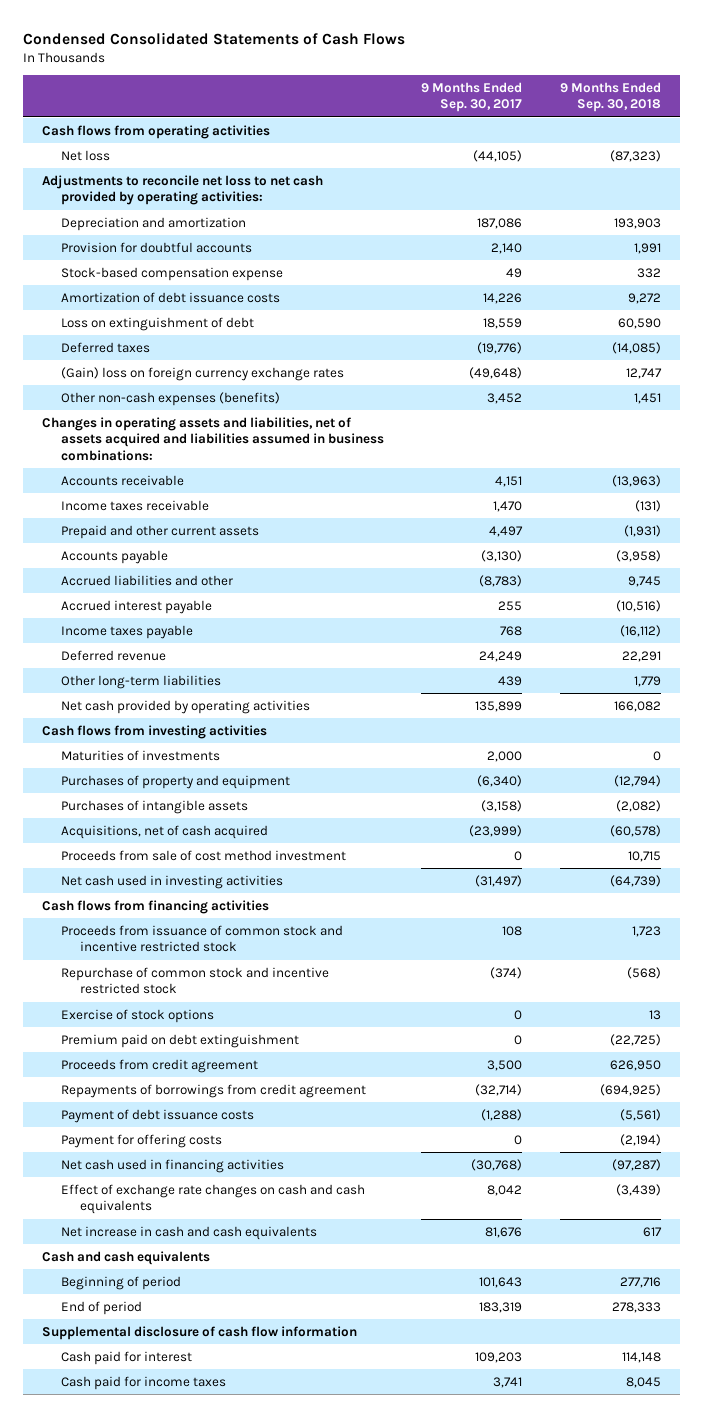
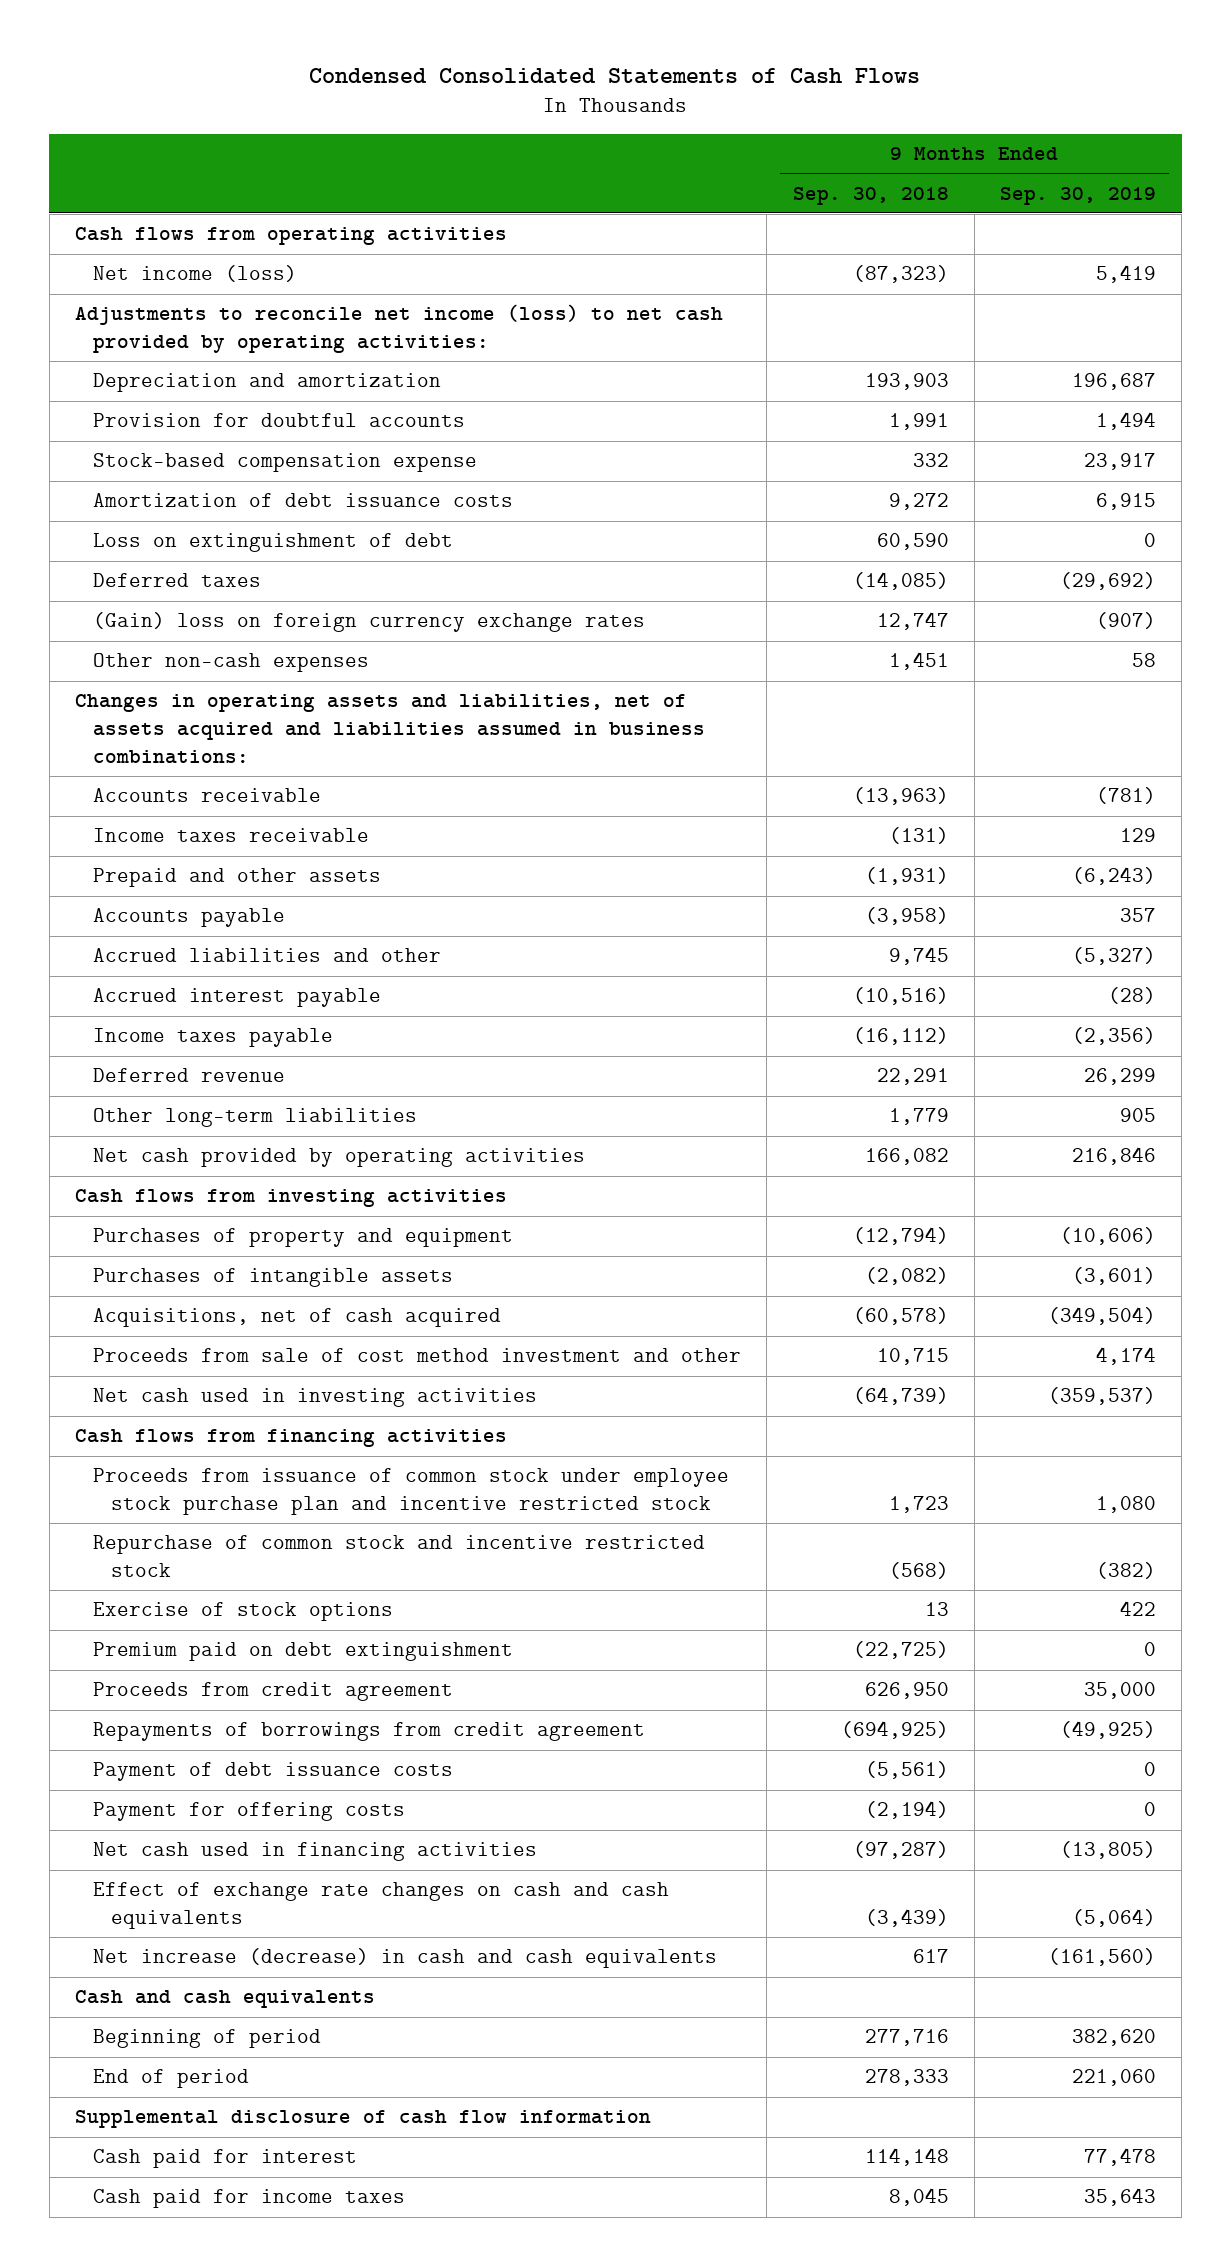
- | 9 Months Ended Sep. 30, 2017 | 9 Months Ended Sep. 30, 2018
+ | 9 Months Ended Sep. 30, 2018 | 9 Months Ended Sep. 30, 2019
- Net loss | (44,105) | (87,323)
- Adjustments to reconcile net loss to net cash provided by operating activities:
+ Net income (loss) | (87,323) | 5,419
+ Adjustments to reconcile net income (loss) to net cash provided by operating activities:
- Other non-cash expenses (benefits) | 3,452 | 1,451
+ Other non-cash expenses | 1,451 | 58
- Prepaid and other current assets | 4,497 | (1,931)
+ Prepaid and other assets | (1,931) | (6,243)
- Maturities of investments | 2,000 | 0
- Proceeds from sale of cost method investment | 0 | 10,715
+ Proceeds from sale of cost method investment and other | 10,715 | 4,174
- Proceeds from issuance of common stock and incentive restricted stock | 108 | 1,723
+ Proceeds from issuance of common stock under employee stock purchase plan and incentive restricted stock | 1,723 | 1,080
- Net increase in cash and cash equivalents | 81,676 | 617
+ Net increase (decrease) in cash and cash equivalents | 617 | (161,560)

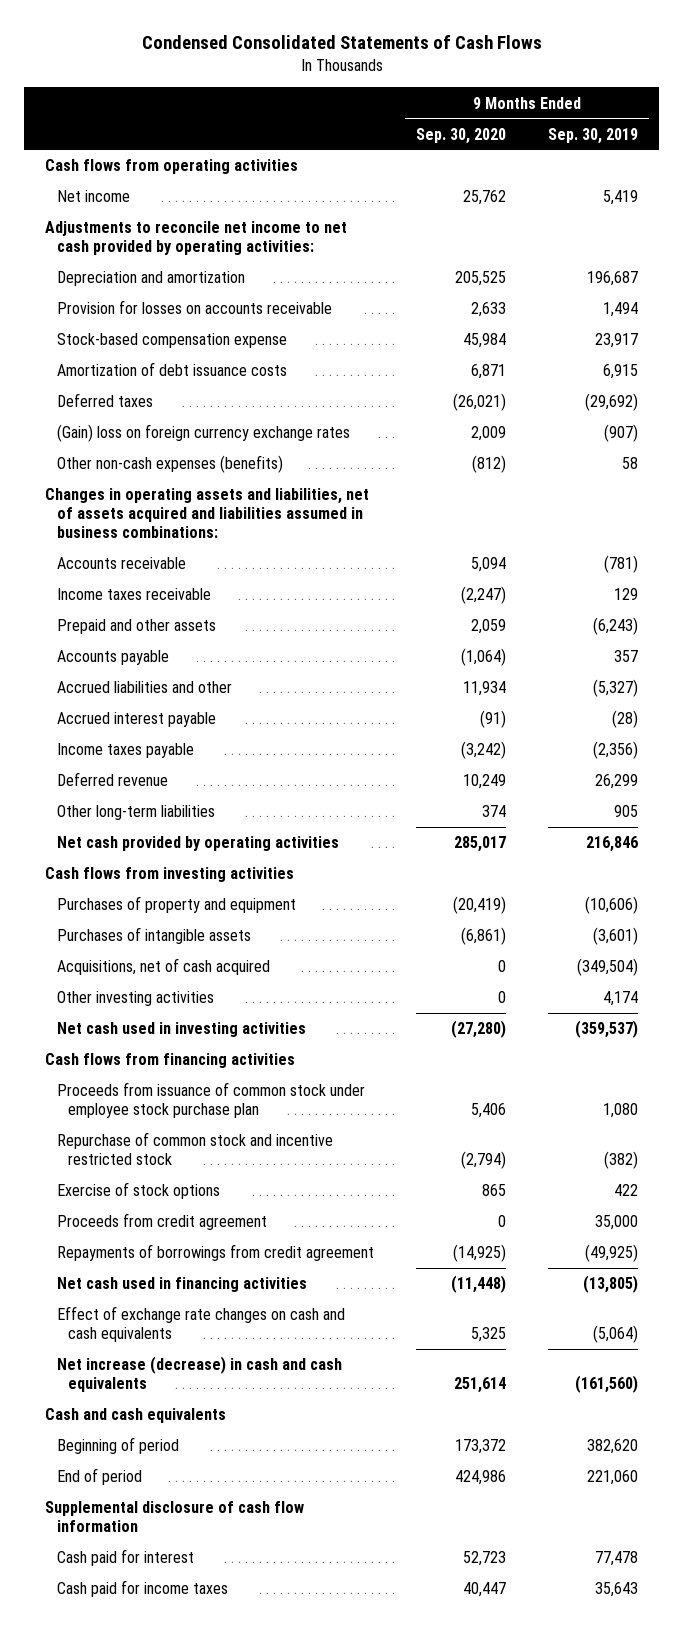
- | 9 Months Ended Sep. 30, 2018 | 9 Months Ended Sep. 30, 2019
+ | 9 Months Ended Sep. 30, 2020 | 9 Months Ended Sep. 30, 2019
- Net income (loss) | (87,323) | 5,419
- Adjustments to reconcile net income (loss) to net cash provided by operating activities:
+ Net income | 25,762 | 5,419
+ Adjustments to reconcile net income to net cash provided by operating activities:
- Provision for doubtful accounts | 1,991 | 1,494
+ Provision for losses on accounts receivable | 2,633 | 1,494
- Loss on extinguishment of debt | 60,590 | 0
- Other non-cash expenses | 1,451 | 58
+ Other non-cash expenses (benefits) | (812) | 58
- Proceeds from sale of cost method investment and other | 10,715 | 4,174
+ Other investing activities | 0 | 4,174
- Proceeds from issuance of common stock under employee stock purchase plan and incentive restricted stock | 1,723 | 1,080
+ Proceeds from issuance of common stock under employee stock purchase plan | 5,406 | 1,080
- Premium paid on debt extinguishment | (22,725) | 0
- Payment of debt issuance costs | (5,561) | 0
- Payment for offering costs | (2,194) | 0

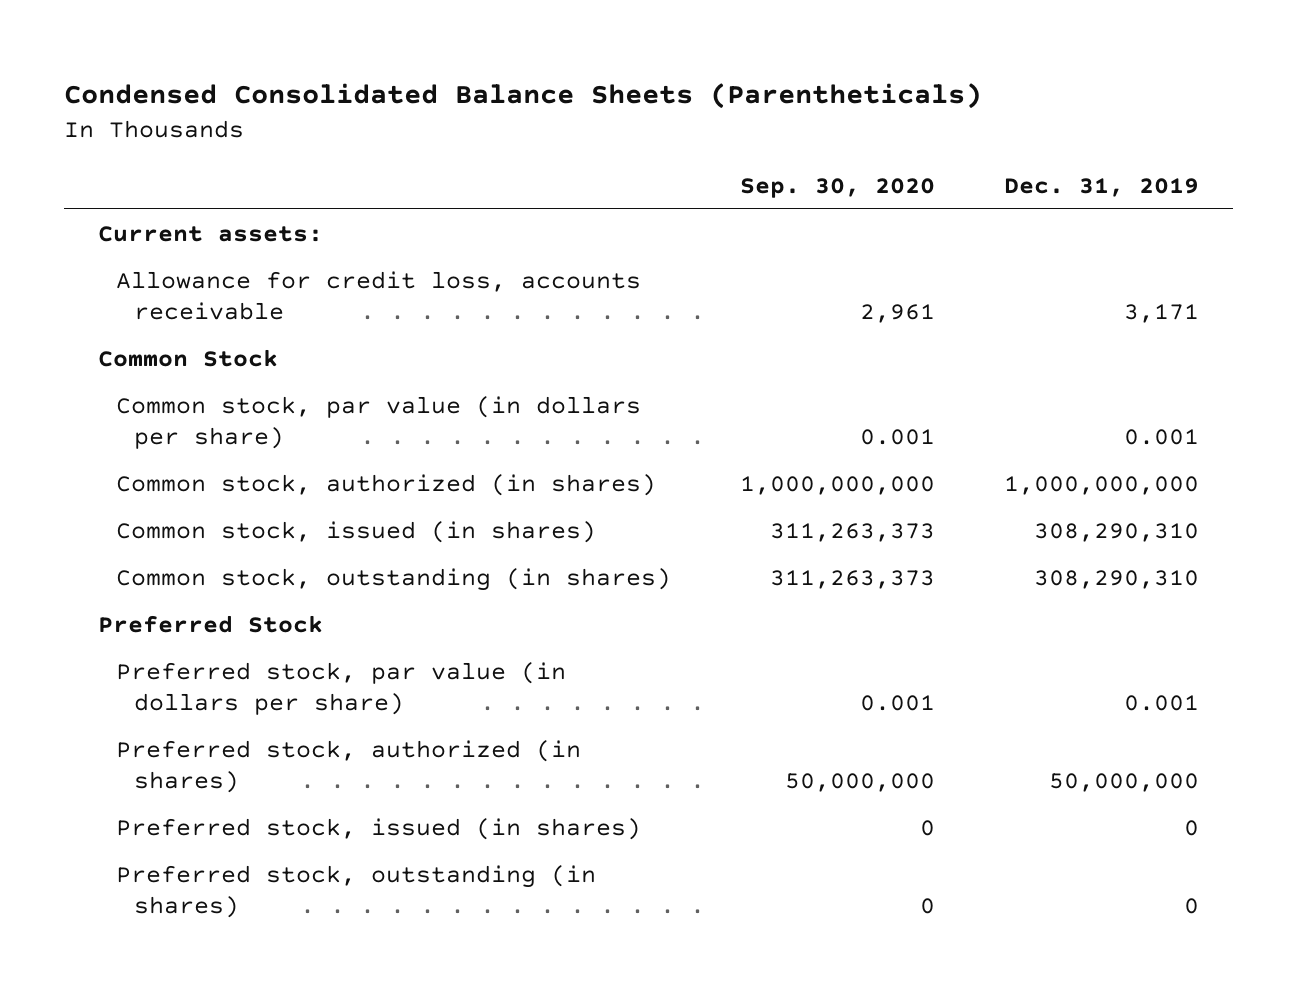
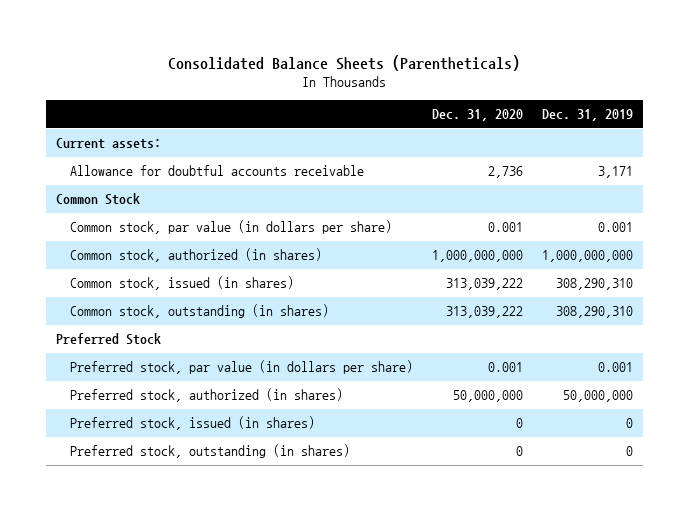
- Condensed Consolidated Balance Sheets (Parentheticals)
+ Consolidated Balance Sheets (Parentheticals)
- | Sep. 30, 2020 | Dec. 31, 2019
+ | Dec. 31, 2020 | Dec. 31, 2019
- Allowance for credit loss, accounts receivable | 2,961 | 3,171
+ Allowance for doubtful accounts receivable | 2,736 | 3,171

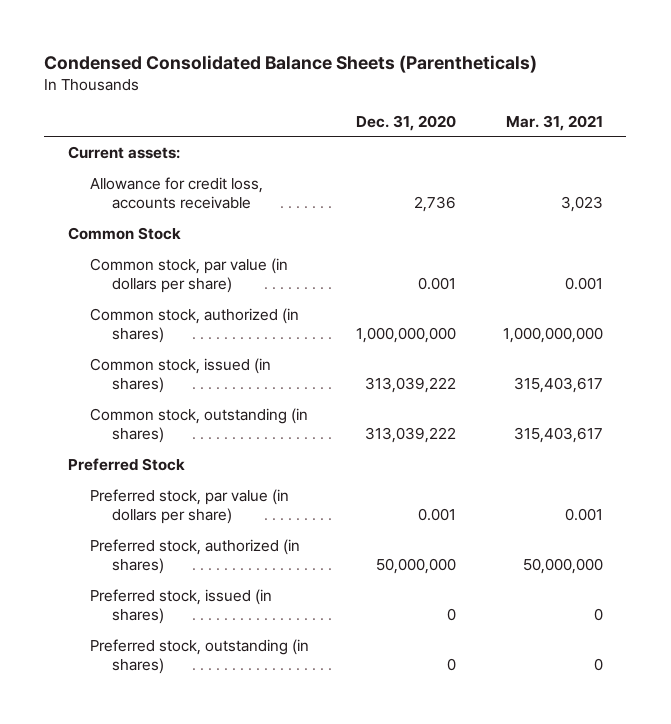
- Consolidated Balance Sheets (Parentheticals)
+ Condensed Consolidated Balance Sheets (Parentheticals)
- | Dec. 31, 2020 | Dec. 31, 2019
+ | Dec. 31, 2020 | Mar. 31, 2021
- Allowance for doubtful accounts receivable | 2,736 | 3,171
+ Allowance for credit loss, accounts receivable | 2,736 | 3,023

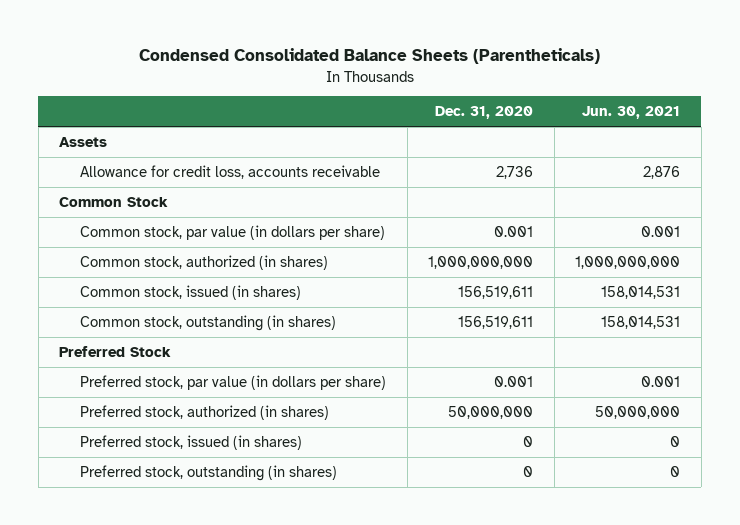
- | Dec. 31, 2020 | Mar. 31, 2021
+ | Dec. 31, 2020 | Jun. 30, 2021
- Current assets:
+ Assets
- Common stock, issued (in shares) | 313,039,222 | 315,403,617
- Common stock, outstanding (in shares) | 313,039,222 | 315,403,617
+ Common stock, issued (in shares) | 156,519,611 | 158,014,531
+ Common stock, outstanding (in shares) | 156,519,611 | 158,014,531

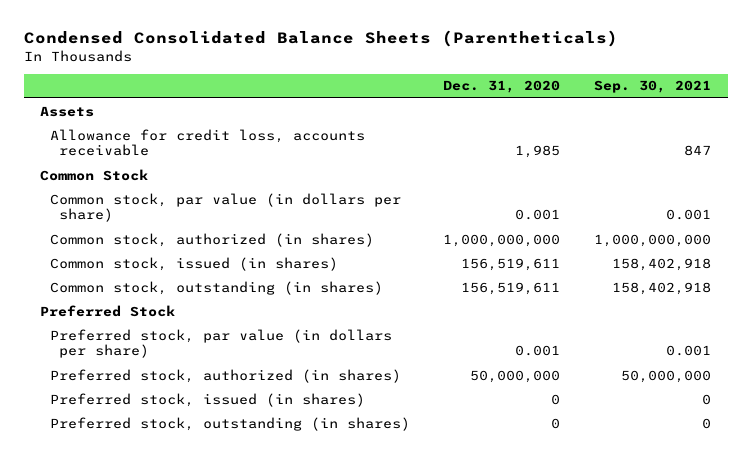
- | Dec. 31, 2020 | Jun. 30, 2021
+ | Dec. 31, 2020 | Sep. 30, 2021
- Allowance for credit loss, accounts receivable | 2,736 | 2,876
+ Allowance for credit loss, accounts receivable | 1,985 | 847

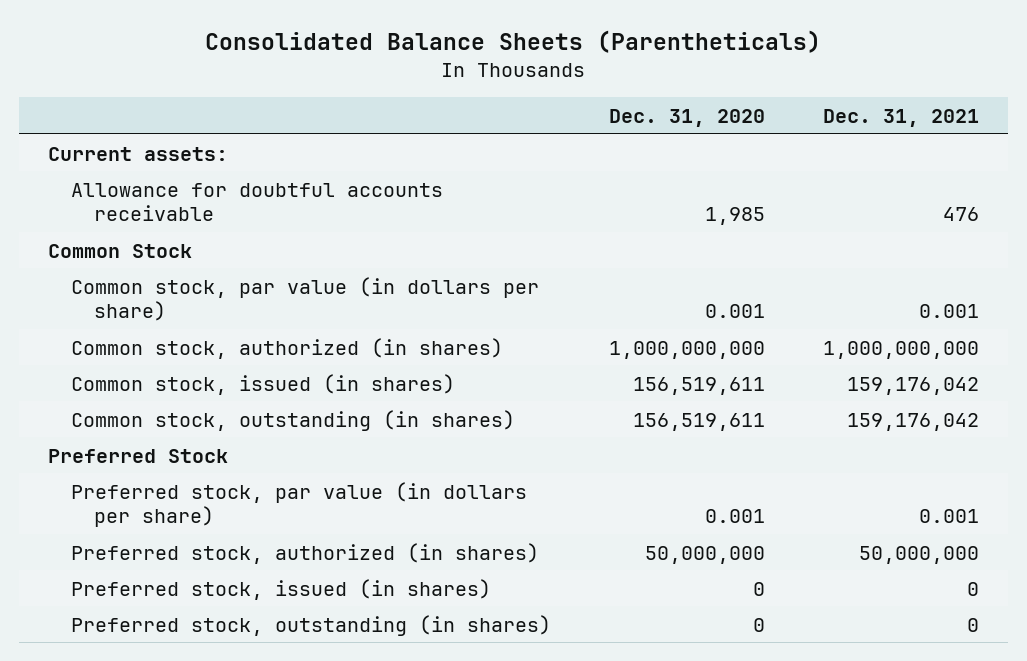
- Condensed Consolidated Balance Sheets (Parentheticals)
+ Consolidated Balance Sheets (Parentheticals)
- | Dec. 31, 2020 | Sep. 30, 2021
+ | Dec. 31, 2020 | Dec. 31, 2021
- Assets
- Allowance for credit loss, accounts receivable | 1,985 | 847
+ Current assets:
+ Allowance for doubtful accounts receivable | 1,985 | 476

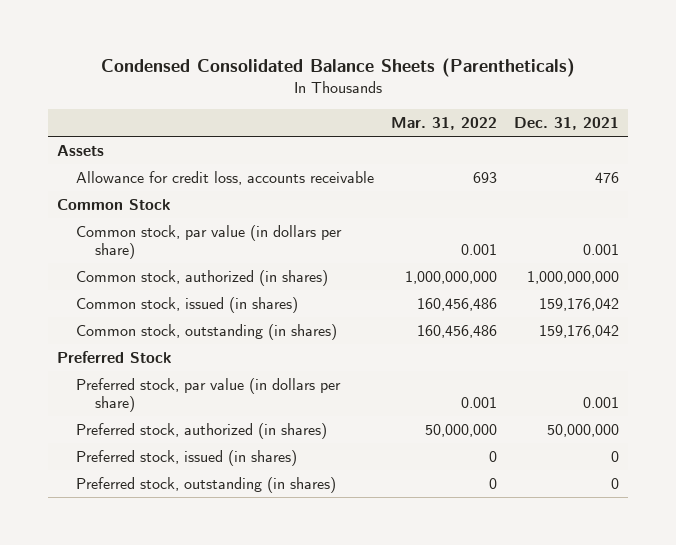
- Consolidated Balance Sheets (Parentheticals)
+ Condensed Consolidated Balance Sheets (Parentheticals)
- | Dec. 31, 2020 | Dec. 31, 2021
+ | Mar. 31, 2022 | Dec. 31, 2021
- Current assets:
- Allowance for doubtful accounts receivable | 1,985 | 476
+ Assets
+ Allowance for credit loss, accounts receivable | 693 | 476

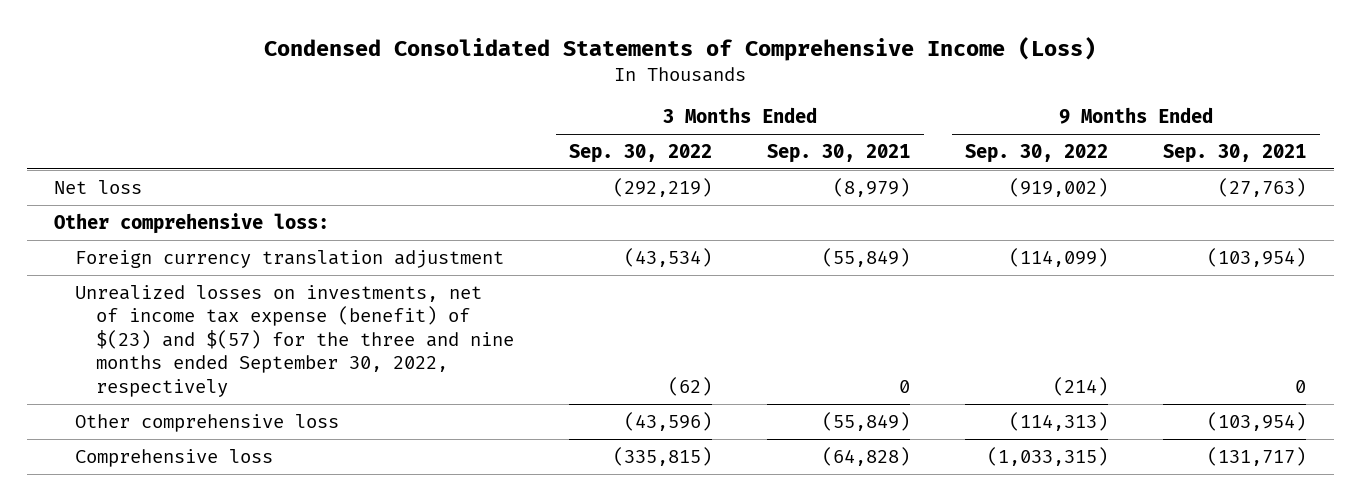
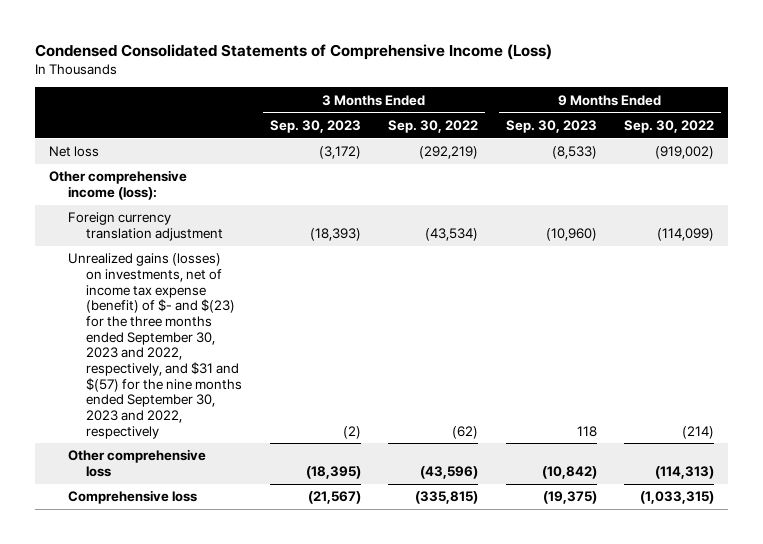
- | 3 Months Ended Sep. 30, 2022 | 3 Months Ended Sep. 30, 2021 | 9 Months Ended Sep. 30, 2022 | 9 Months Ended Sep. 30, 2021
+ | 3 Months Ended Sep. 30, 2023 | 3 Months Ended Sep. 30, 2022 | 9 Months Ended Sep. 30, 2023 | 9 Months Ended Sep. 30, 2022
- Other comprehensive loss:
+ Other comprehensive income (loss):
- Unrealized losses on investments, net of income tax expense (benefit) of $(23) and $(57) for the three and nine months ended September 30, 2022, respectively | (62) | 0 | (214) | 0
+ Unrealized gains (losses) on investments, net of income tax expense (benefit) of $- and $(23) for the three months ended September 30, 2023 and 2022, respectively, and $31 and $(57) for the nine months ended September 30, 2023 and 2022, respectively | (2) | (62) | 118 | (214)

